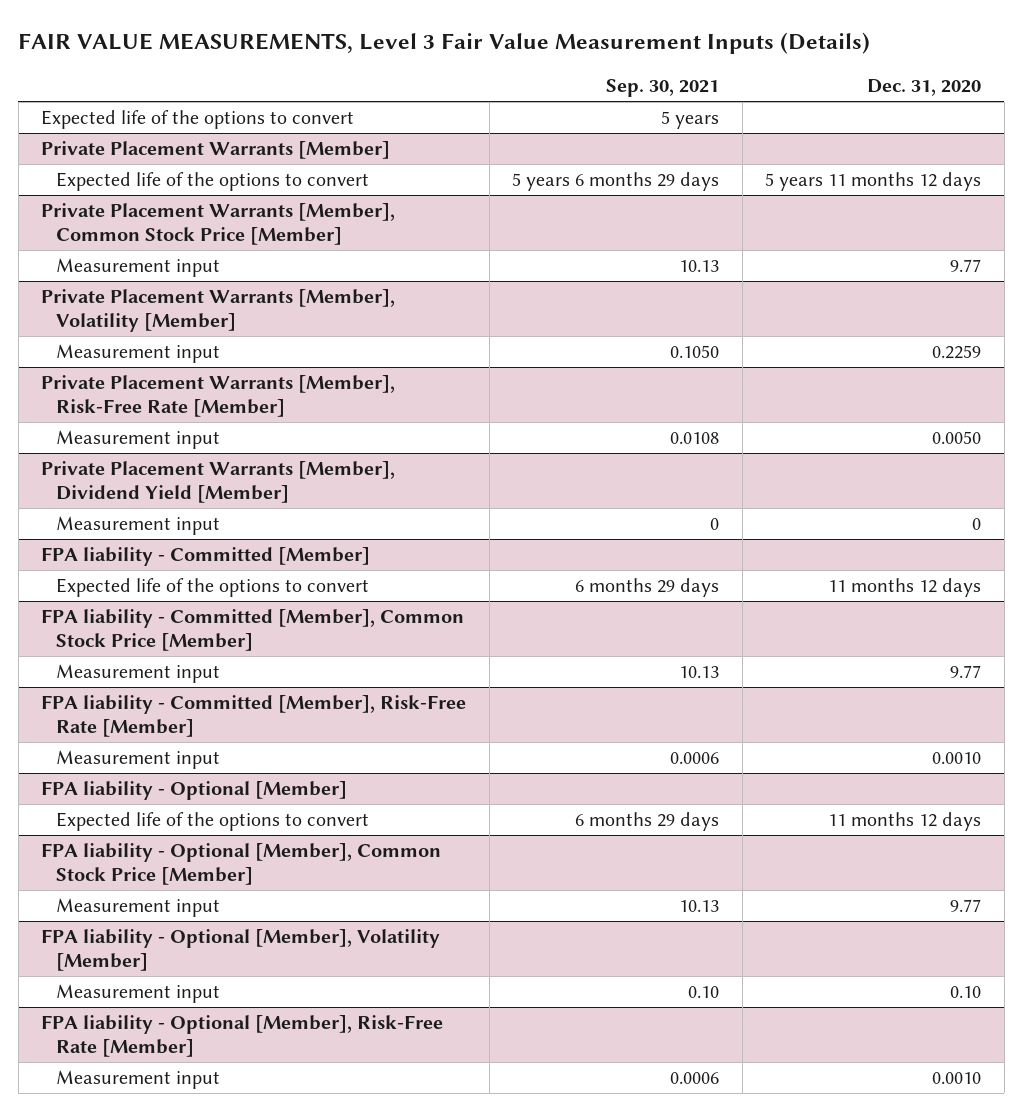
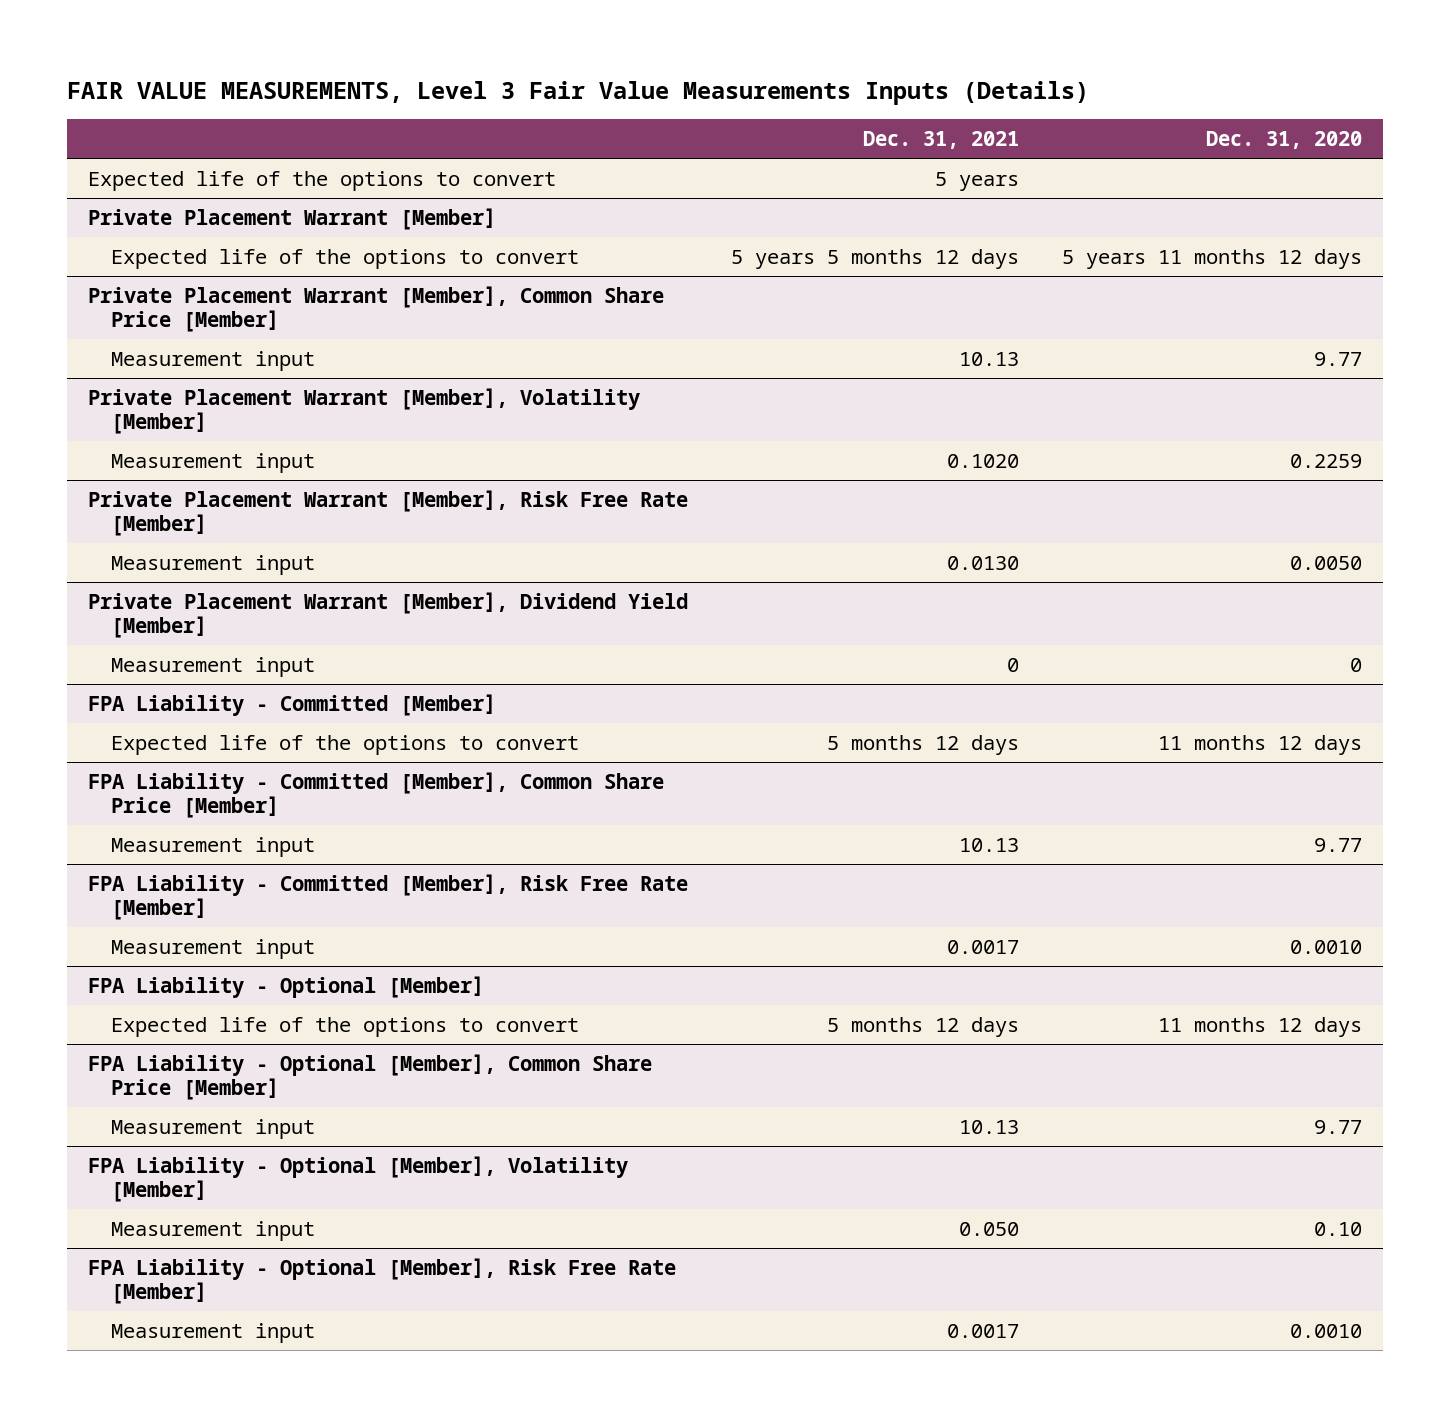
- FAIR VALUE MEASUREMENTS, Level 3 Fair Value Measurement Inputs (Details)
+ FAIR VALUE MEASUREMENTS, Level 3 Fair Value Measurements Inputs (Details)
- | Sep. 30, 2021 | Dec. 31, 2020
+ | Dec. 31, 2021 | Dec. 31, 2020
- Private Placement Warrants [Member]
+ Private Placement Warrant [Member]
- Private Placement Warrants [Member], Common Stock Price [Member]
+ Private Placement Warrant [Member], Common Share Price [Member]
- Private Placement Warrants [Member], Volatility [Member]
+ Private Placement Warrant [Member], Volatility [Member]
- Private Placement Warrants [Member], Risk-Free Rate [Member]
+ Private Placement Warrant [Member], Risk Free Rate [Member]
- Private Placement Warrants [Member], Dividend Yield [Member]
+ Private Placement Warrant [Member], Dividend Yield [Member]
- FPA liability - Committed [Member]
+ FPA Liability - Committed [Member]
- FPA liability - Committed [Member], Common Stock Price [Member]
+ FPA Liability - Committed [Member], Common Share Price [Member]
- FPA liability - Committed [Member], Risk-Free Rate [Member]
+ FPA Liability - Committed [Member], Risk Free Rate [Member]
- FPA liability - Optional [Member]
+ FPA Liability - Optional [Member]
- FPA liability - Optional [Member], Common Stock Price [Member]
+ FPA Liability - Optional [Member], Common Share Price [Member]
- FPA liability - Optional [Member], Volatility [Member]
+ FPA Liability - Optional [Member], Volatility [Member]
- FPA liability - Optional [Member], Risk-Free Rate [Member]
+ FPA Liability - Optional [Member], Risk Free Rate [Member]

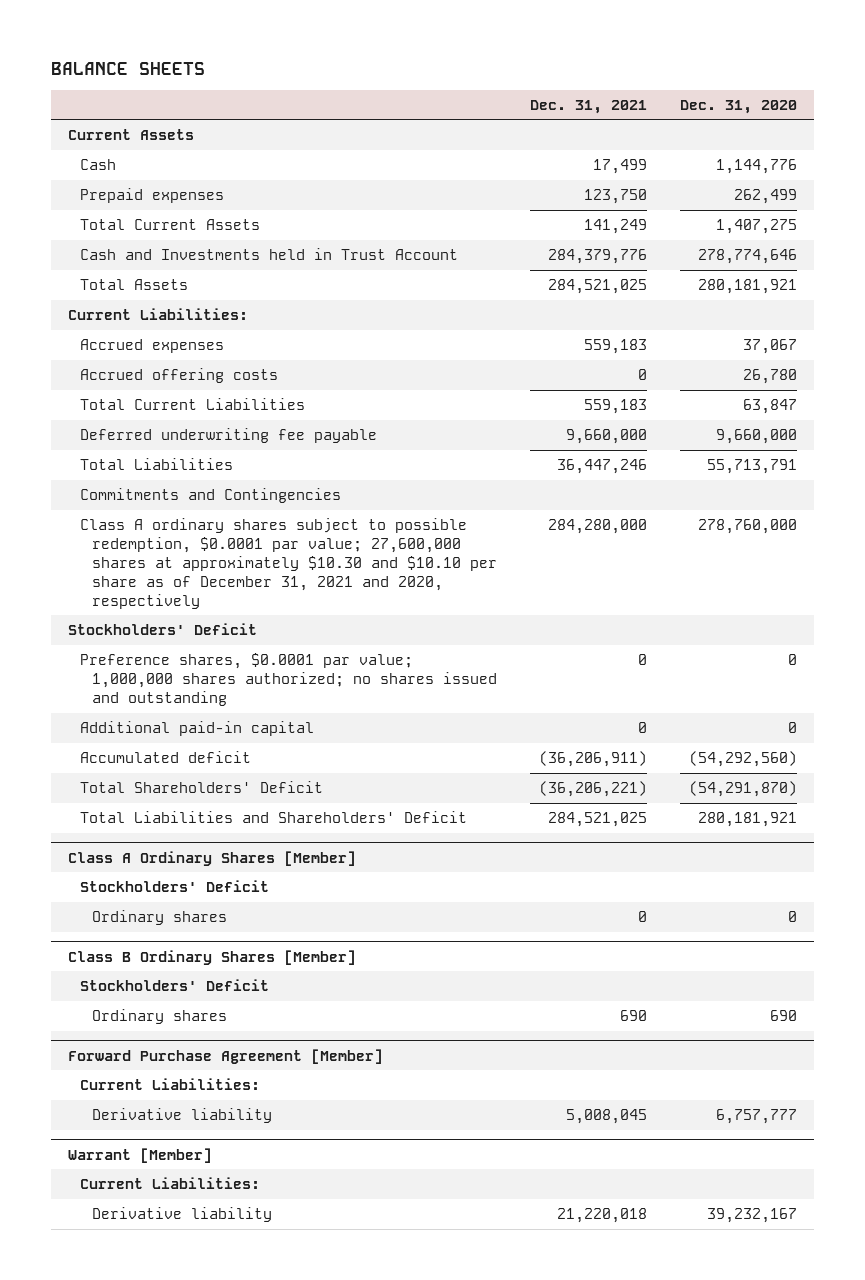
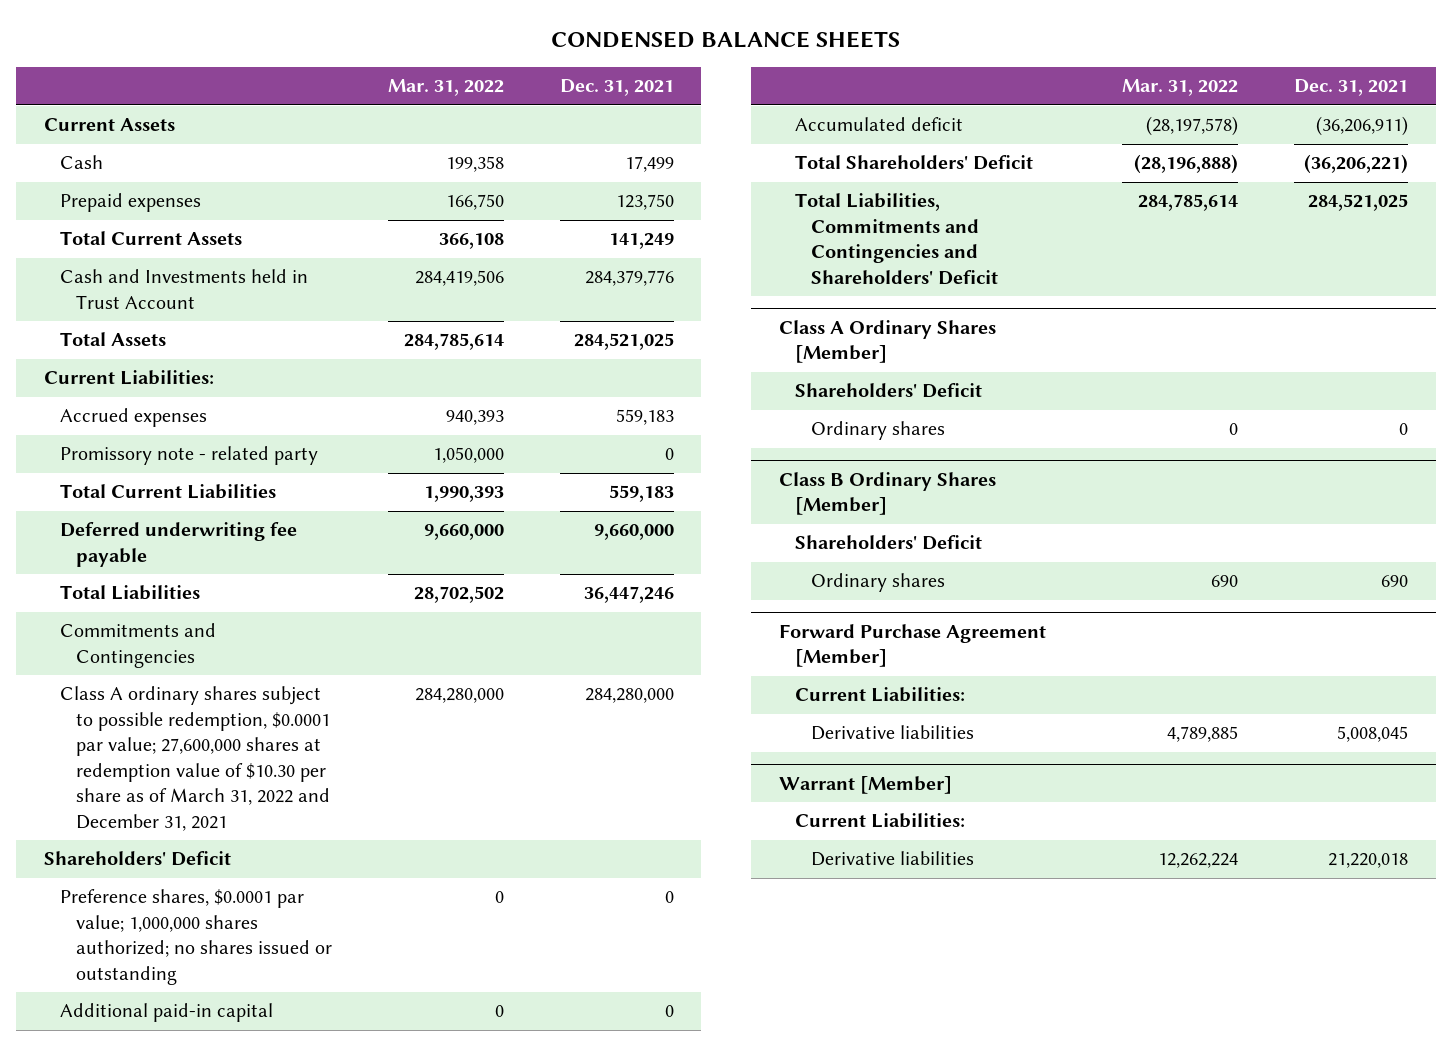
- BALANCE SHEETS
+ CONDENSED BALANCE SHEETS
- | Dec. 31, 2021 | Dec. 31, 2020
+ | Mar. 31, 2022 | Dec. 31, 2021
- Accrued offering costs | 0 | 26,780
+ Promissory note - related party | 1,050,000 | 0
- Class A ordinary shares subject to possible redemption, $0.0001 par value; 27,600,000 shares at approximately $10.30 and $10.10 per share as of December 31, 2021 and 2020, respectively | 284,280,000 | 278,760,000
- Stockholders' Deficit
- Preference shares, $0.0001 par value; 1,000,000 shares authorized; no shares issued and outstanding | 0 | 0
+ Class A ordinary shares subject to possible redemption, $0.0001 par value; 27,600,000 shares at redemption value of $10.30 per share as of March 31, 2022 and December 31, 2021 | 284,280,000 | 284,280,000
+ Shareholders' Deficit
+ Preference shares, $0.0001 par value; 1,000,000 shares authorized; no shares issued or outstanding | 0 | 0
- Total Liabilities and Shareholders' Deficit | 284,521,025 | 280,181,921
+ Total Liabilities, Commitments and Contingencies and Shareholders' Deficit | 284,785,614 | 284,521,025
@ Class A Ordinary Shares [Member]
- Stockholders' Deficit
+ Shareholders' Deficit
@ Class B Ordinary Shares [Member]
- Stockholders' Deficit
+ Shareholders' Deficit
@ Forward Purchase Agreement [Member]
- Derivative liability | 5,008,045 | 6,757,777
+ Derivative liabilities | 4,789,885 | 5,008,045
@ Warrant [Member]
- Derivative liability | 21,220,018 | 39,232,167
+ Derivative liabilities | 12,262,224 | 21,220,018

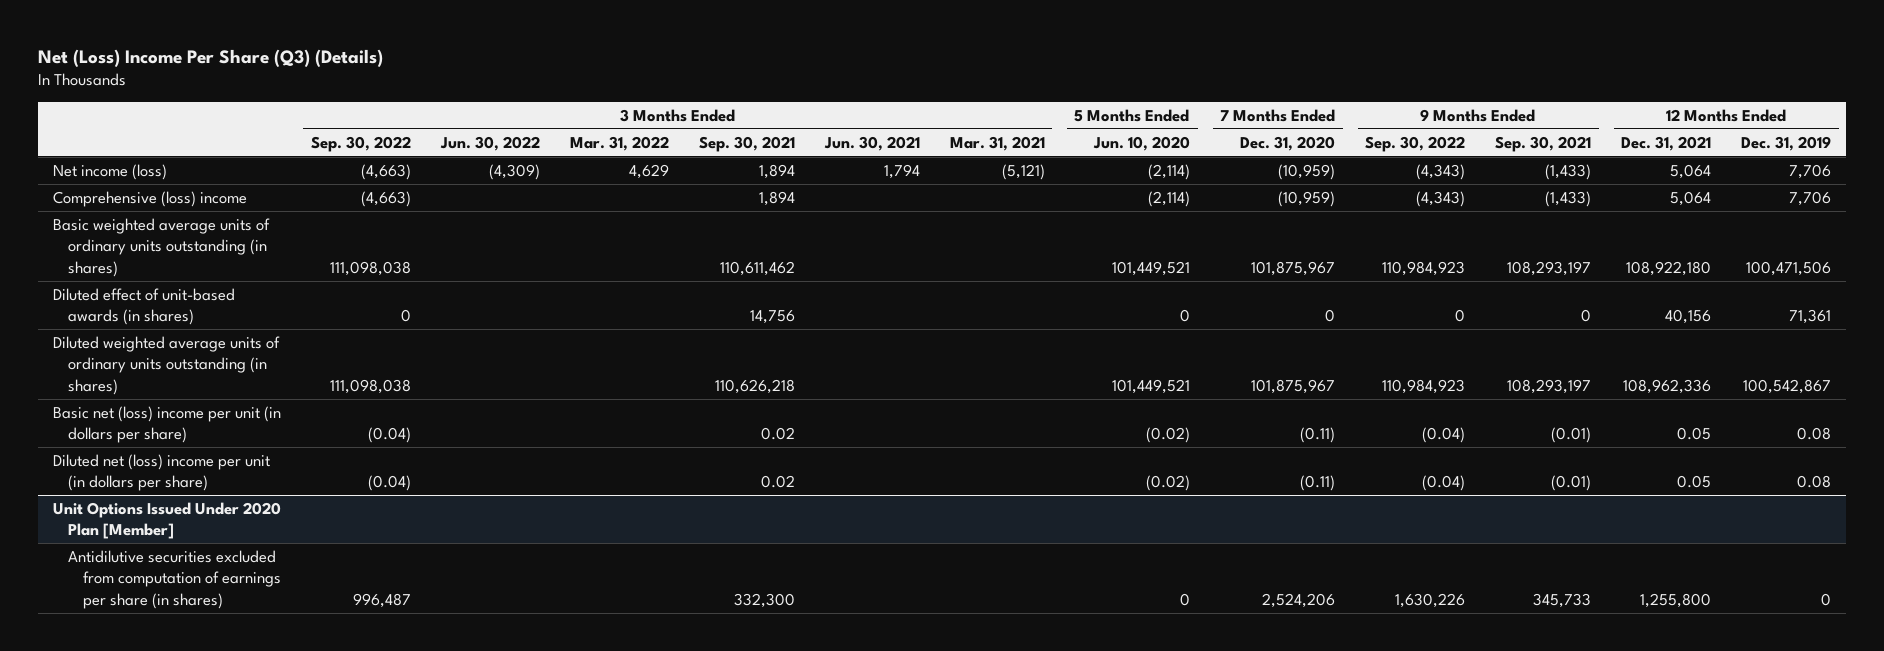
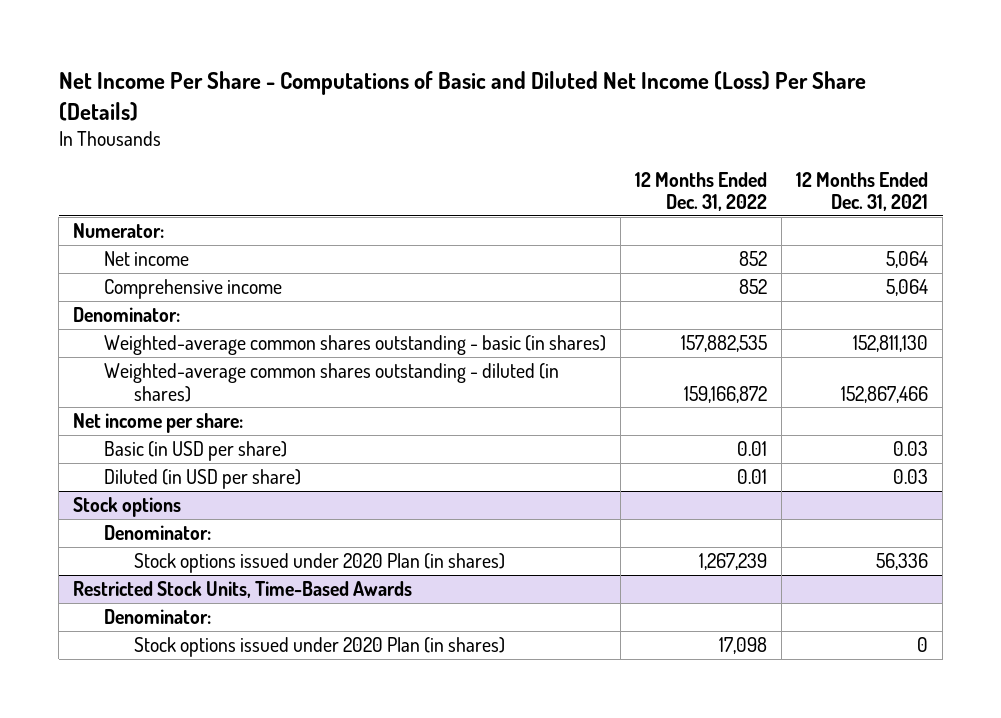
- Net (Loss) Income Per Share (Q3) (Details)
+ Net Income Per Share - Computations of Basic and Diluted Net Income (Loss) Per Share (Details)
- | 3 Months Ended Sep. 30, 2022 | 3 Months Ended Jun. 30, 2022 | 3 Months Ended Mar. 31, 2022 | 3 Months Ended Sep. 30, 2021 | 3 Months Ended Jun. 30, 2021 | 3 Months Ended Mar. 31, 2021 | 5 Months Ended Jun. 10, 2020 | 7 Months Ended Dec. 31, 2020 | 9 Months Ended Sep. 30, 2022 | 9 Months Ended Sep. 30, 2021 | 12 Months Ended Dec. 31, 2021 | 12 Months Ended Dec. 31, 2019
+ | 12 Months Ended Dec. 31, 2022 | 12 Months Ended Dec. 31, 2021
- Net income (loss) | (4,663) | (4,309) | 4,629 | 1,894 | 1,794 | (5,121) | (2,114) | (10,959) | (4,343) | (1,433) | 5,064 | 7,706
- Comprehensive (loss) income | (4,663) | | | 1,894 | | | (2,114) | (10,959) | (4,343) | (1,433) | 5,064 | 7,706
- Basic weighted average units of ordinary units outstanding (in shares) | 111,098,038 | | | 110,611,462 | | | 101,449,521 | 101,875,967 | 110,984,923 | 108,293,197 | 108,922,180 | 100,471,506
- Diluted effect of unit-based awards (in shares) | 0 | | | 14,756 | | | 0 | 0 | 0 | 0 | 40,156 | 71,361
- Diluted weighted average units of ordinary units outstanding (in shares) | 111,098,038 | | | 110,626,218 | | | 101,449,521 | 101,875,967 | 110,984,923 | 108,293,197 | 108,962,336 | 100,542,867
- Basic net (loss) income per unit (in dollars per share) | (0.04) | | | 0.02 | | | (0.02) | (0.11) | (0.04) | (0.01) | 0.05 | 0.08
- Diluted net (loss) income per unit (in dollars per share) | (0.04) | | | 0.02 | | | (0.02) | (0.11) | (0.04) | (0.01) | 0.05 | 0.08
- Unit Options Issued Under 2020 Plan [Member]
- Antidilutive securities excluded from computation of earnings per share (in shares) | 996,487 | | | 332,300 | | | 0 | 2,524,206 | 1,630,226 | 345,733 | 1,255,800 | 0
+ Numerator:
+ Net income | 852 | 5,064
+ Comprehensive income | 852 | 5,064
+ Denominator:
+ Weighted-average common shares outstanding - basic (in shares) | 157,882,535 | 152,811,130
+ Weighted-average common shares outstanding - diluted (in shares) | 159,166,872 | 152,867,466
+ Net income per share:
+ Basic (in USD per share) | 0.01 | 0.03
+ Diluted (in USD per share) | 0.01 | 0.03
+ Stock options
+ Denominator:
+ Stock options issued under 2020 Plan (in shares) | 1,267,239 | 56,336
+ Restricted Stock Units, Time-Based Awards
+ Denominator:
+ Stock options issued under 2020 Plan (in shares) | 17,098 | 0

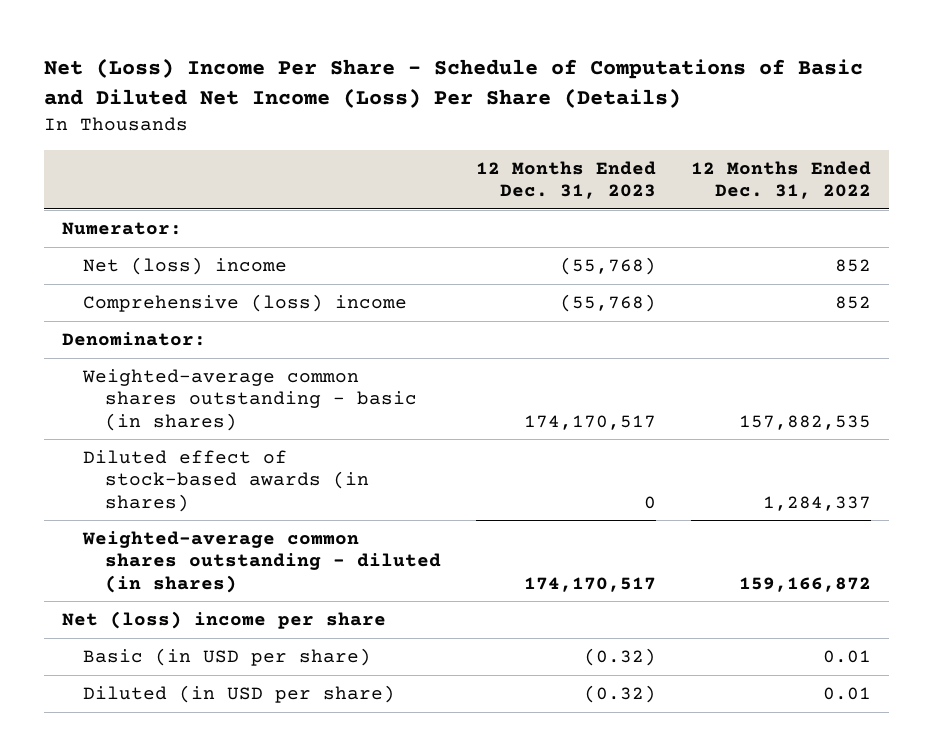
- Net Income Per Share - Computations of Basic and Diluted Net Income (Loss) Per Share (Details)
+ Net (Loss) Income Per Share - Schedule of Computations of Basic and Diluted Net Income (Loss) Per Share (Details)
- | 12 Months Ended Dec. 31, 2022 | 12 Months Ended Dec. 31, 2021
+ | 12 Months Ended Dec. 31, 2023 | 12 Months Ended Dec. 31, 2022
- Net income | 852 | 5,064
- Comprehensive income | 852 | 5,064
+ Net (loss) income | (55,768) | 852
+ Comprehensive (loss) income | (55,768) | 852
+ Diluted effect of stock-based awards (in shares) | 0 | 1,284,337
- Net income per share:
+ Net (loss) income per share
- Stock options
- Denominator:
- Stock options issued under 2020 Plan (in shares) | 1,267,239 | 56,336
- Restricted Stock Units, Time-Based Awards
- Denominator:
- Stock options issued under 2020 Plan (in shares) | 17,098 | 0

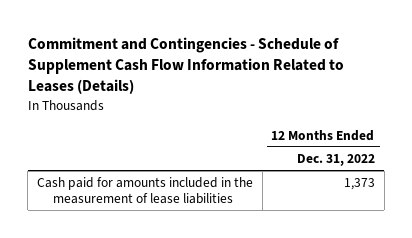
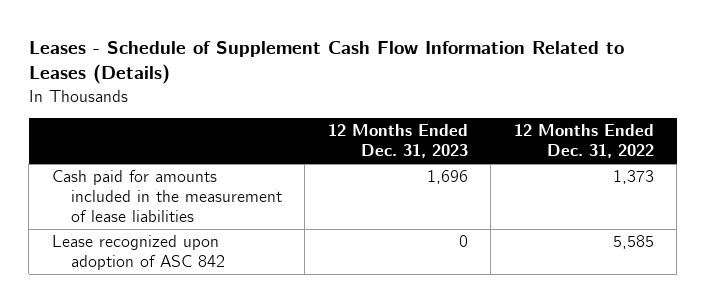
- Commitment and Contingencies - Schedule of Supplement Cash Flow Information Related to Leases (Details)
+ Leases - Schedule of Supplement Cash Flow Information Related to Leases (Details)
- | 12 Months Ended Dec. 31, 2022
+ | 12 Months Ended Dec. 31, 2023 | 12 Months Ended Dec. 31, 2022
+ Lease recognized upon adoption of ASC 842 | 0 | 5,585

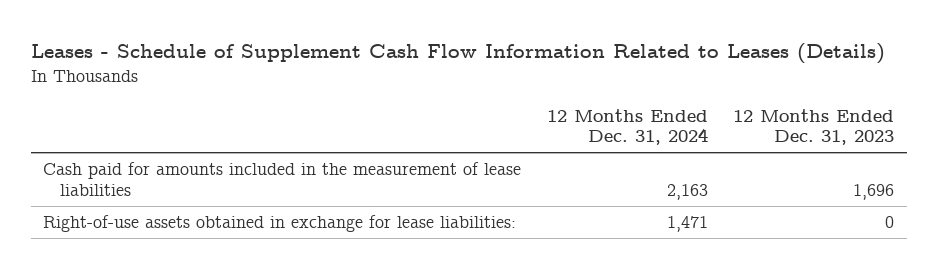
- | 12 Months Ended Dec. 31, 2023 | 12 Months Ended Dec. 31, 2022
+ | 12 Months Ended Dec. 31, 2024 | 12 Months Ended Dec. 31, 2023
- Lease recognized upon adoption of ASC 842 | 0 | 5,585
+ Right-of-use assets obtained in exchange for lease liabilities: | 1,471 | 0

